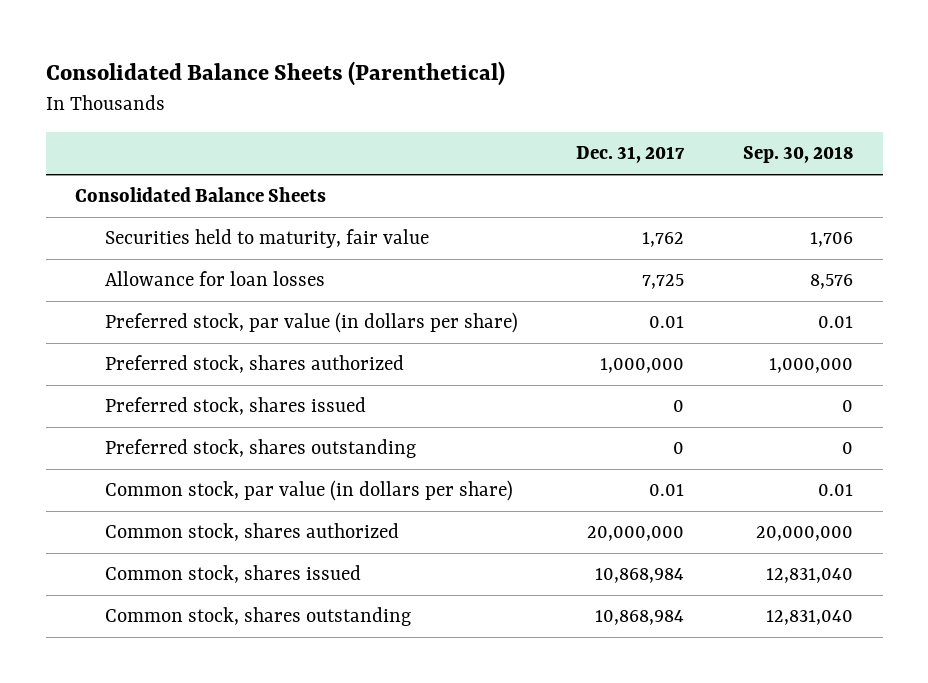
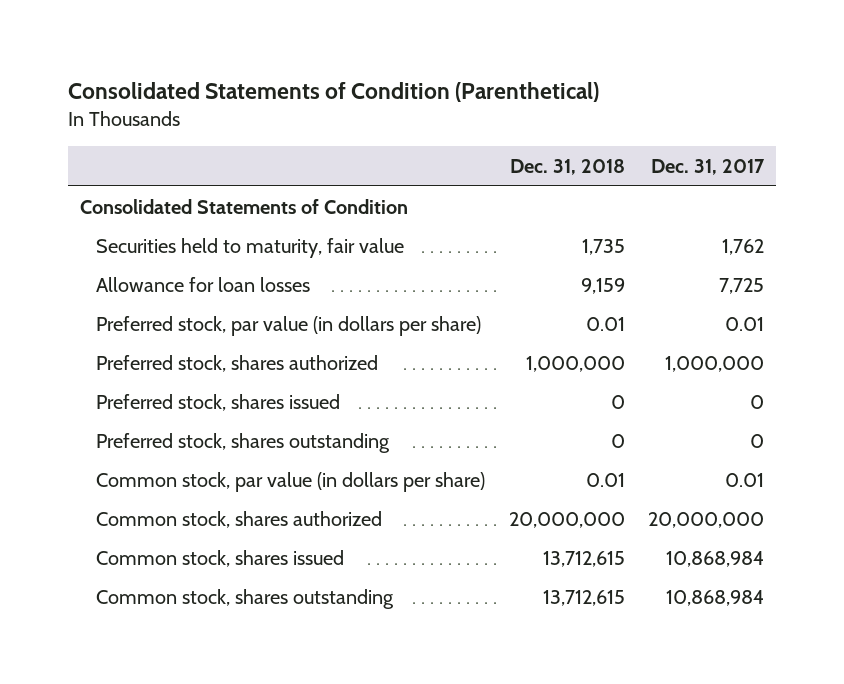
- Consolidated Balance Sheets (Parenthetical)
+ Consolidated Statements of Condition (Parenthetical)
- | Dec. 31, 2017 | Sep. 30, 2018
+ | Dec. 31, 2018 | Dec. 31, 2017
- Consolidated Balance Sheets
+ Consolidated Statements of Condition

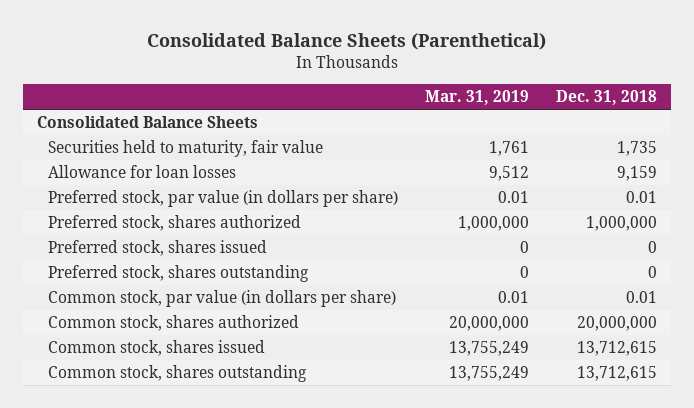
- Consolidated Statements of Condition (Parenthetical)
+ Consolidated Balance Sheets (Parenthetical)
- | Dec. 31, 2018 | Dec. 31, 2017
+ | Mar. 31, 2019 | Dec. 31, 2018
- Consolidated Statements of Condition
+ Consolidated Balance Sheets

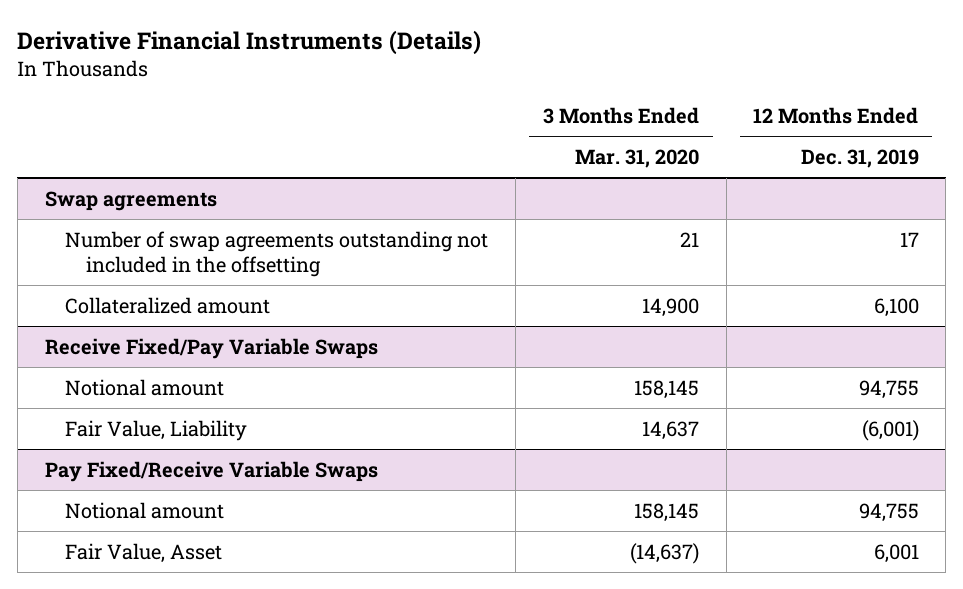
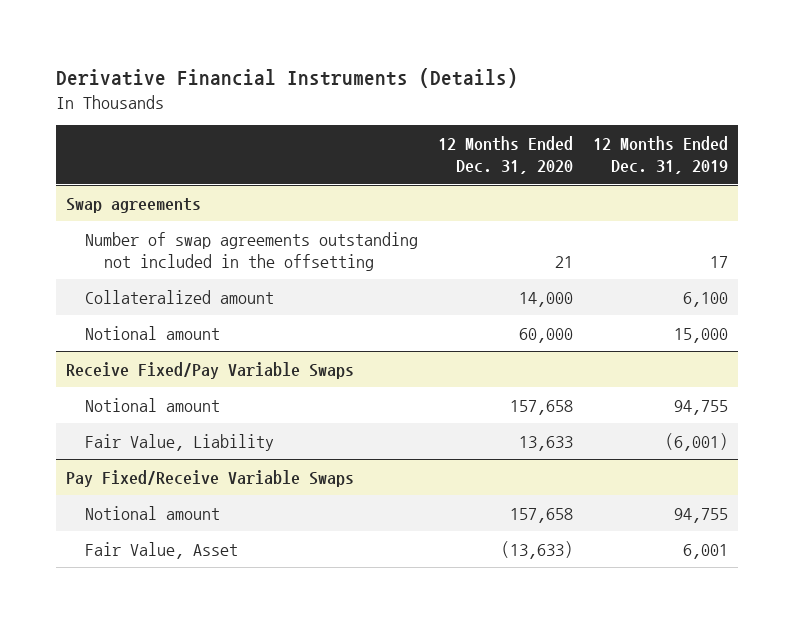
- | 3 Months Ended Mar. 31, 2020 | 12 Months Ended Dec. 31, 2019
+ | 12 Months Ended Dec. 31, 2020 | 12 Months Ended Dec. 31, 2019
@ Swap agreements
+ Notional amount | 60,000 | 15,000

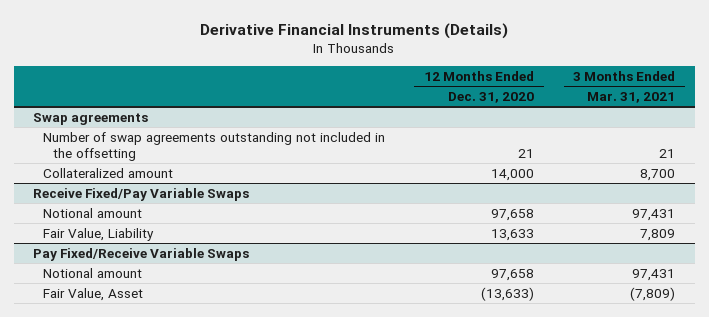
- | 12 Months Ended Dec. 31, 2020 | 12 Months Ended Dec. 31, 2019
+ | 12 Months Ended Dec. 31, 2020 | 3 Months Ended Mar. 31, 2021
@ Swap agreements
- Notional amount | 60,000 | 15,000
@ Receive Fixed/Pay Variable Swaps
- Notional amount | 157,658 | 94,755
+ Notional amount | 97,658 | 97,431
@ Pay Fixed/Receive Variable Swaps
- Notional amount | 157,658 | 94,755
+ Notional amount | 97,658 | 97,431

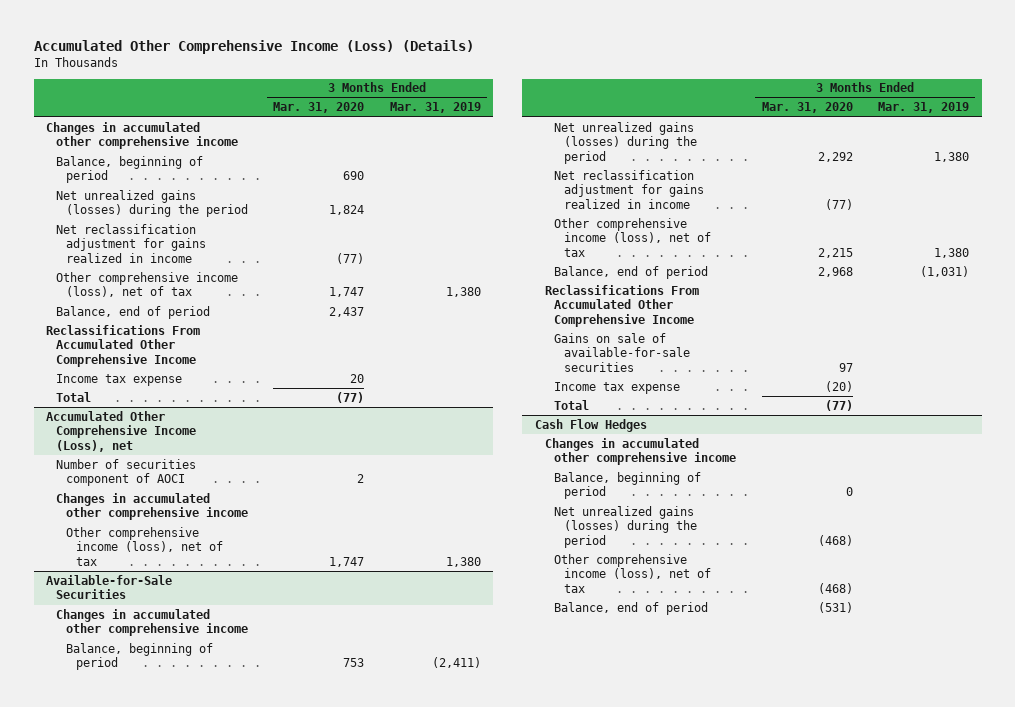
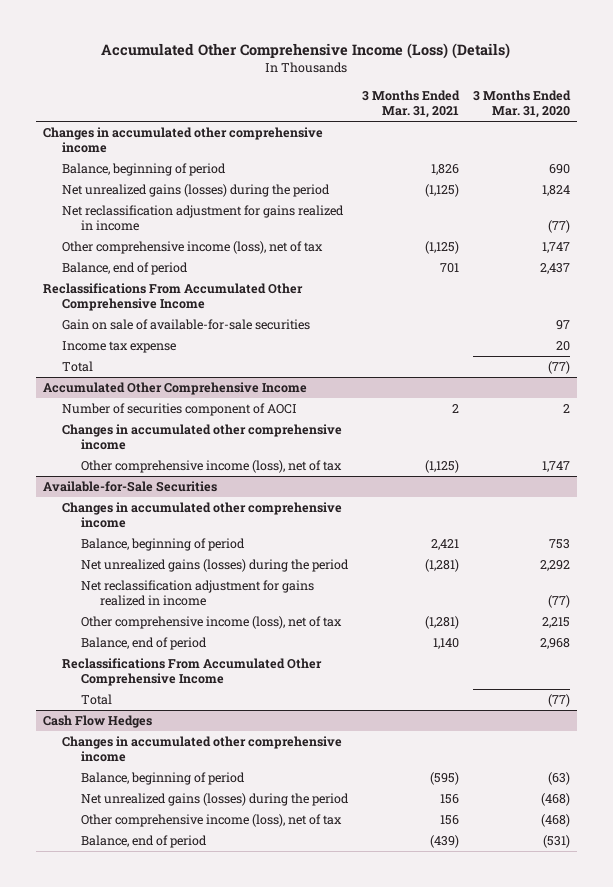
- | 3 Months Ended Mar. 31, 2020 | 3 Months Ended Mar. 31, 2019
+ | 3 Months Ended Mar. 31, 2021 | 3 Months Ended Mar. 31, 2020
+ Gain on sale of available-for-sale securities | | 97
- Accumulated Other Comprehensive Income (Loss), net
+ Accumulated Other Comprehensive Income
@ Available-for-Sale Securities
- Gains on sale of available-for-sale securities | 97 |
- Income tax expense | (20) |
@ Cash Flow Hedges
- Balance, beginning of period | 0 |
+ Balance, beginning of period | (595) | (63)

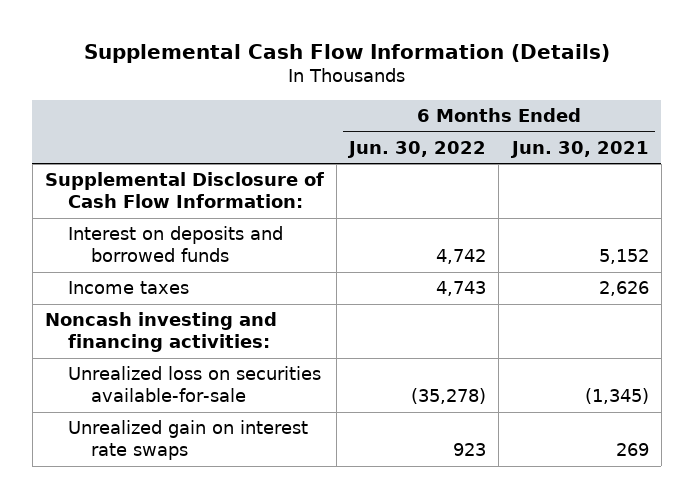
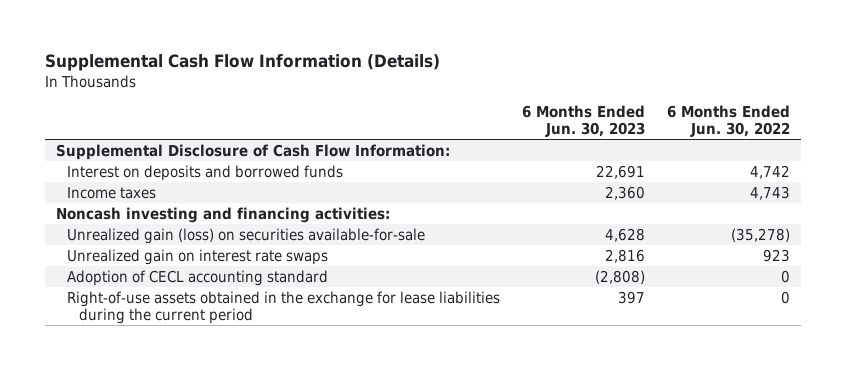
- | 6 Months Ended Jun. 30, 2022 | 6 Months Ended Jun. 30, 2021
+ | 6 Months Ended Jun. 30, 2023 | 6 Months Ended Jun. 30, 2022
- Unrealized loss on securities available-for-sale | (35,278) | (1,345)
+ Unrealized gain (loss) on securities available-for-sale | 4,628 | (35,278)
+ Adoption of CECL accounting standard | (2,808) | 0
+ Right-of-use assets obtained in the exchange for lease liabilities during the current period | 397 | 0

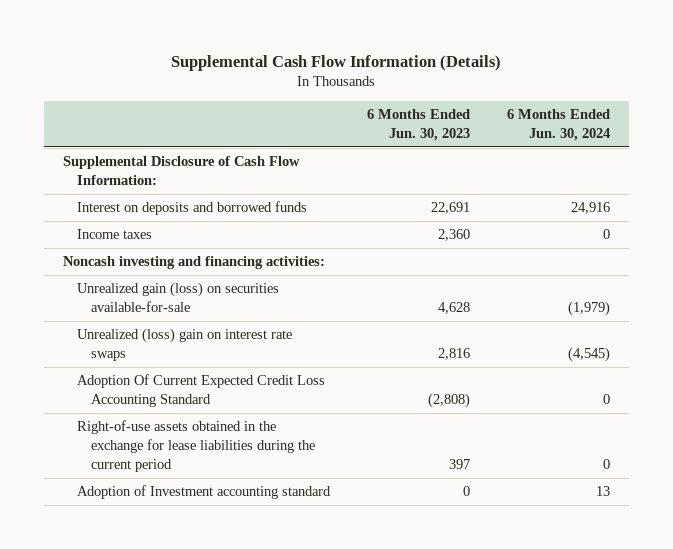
- | 6 Months Ended Jun. 30, 2023 | 6 Months Ended Jun. 30, 2022
+ | 6 Months Ended Jun. 30, 2023 | 6 Months Ended Jun. 30, 2024
- Unrealized gain on interest rate swaps | 2,816 | 923
- Adoption of CECL accounting standard | (2,808) | 0
+ Unrealized (loss) gain on interest rate swaps | 2,816 | (4,545)
+ Adoption Of Current Expected Credit Loss Accounting Standard | (2,808) | 0
+ Adoption of Investment accounting standard | 0 | 13

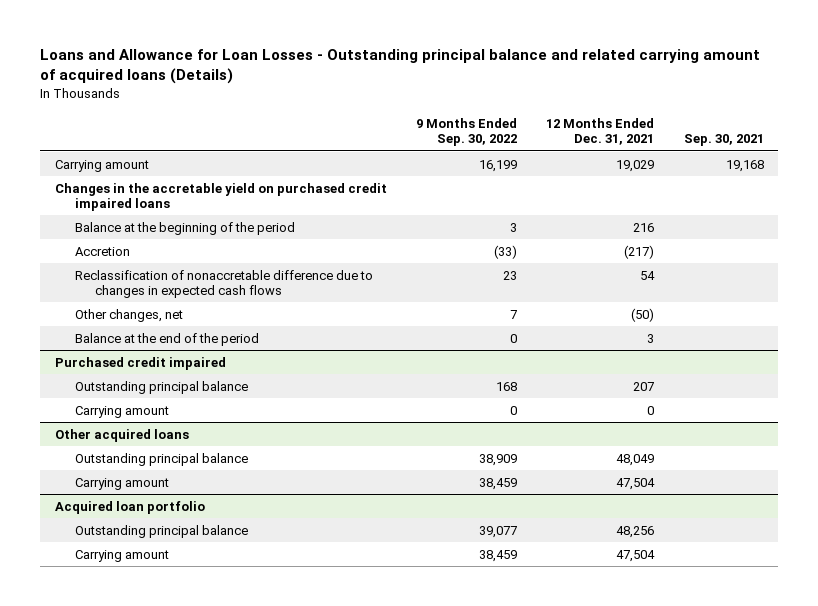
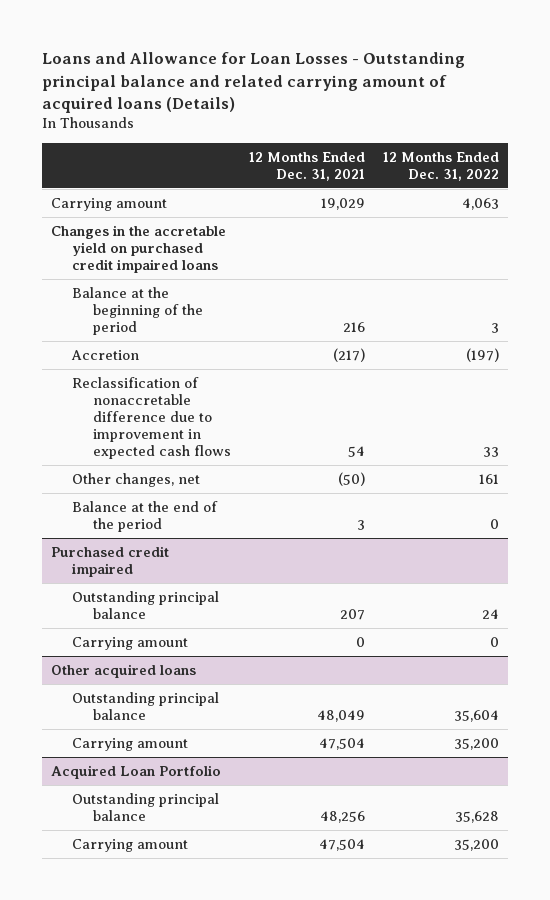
- | 9 Months Ended Sep. 30, 2022 | 12 Months Ended Dec. 31, 2021 | Sep. 30, 2021
+ | 12 Months Ended Dec. 31, 2021 | 12 Months Ended Dec. 31, 2022
- Reclassification of nonaccretable difference due to changes in expected cash flows | 23 | 54 |
+ Reclassification of nonaccretable difference due to improvement in expected cash flows | 54 | 33
- Acquired loan portfolio
+ Acquired Loan Portfolio

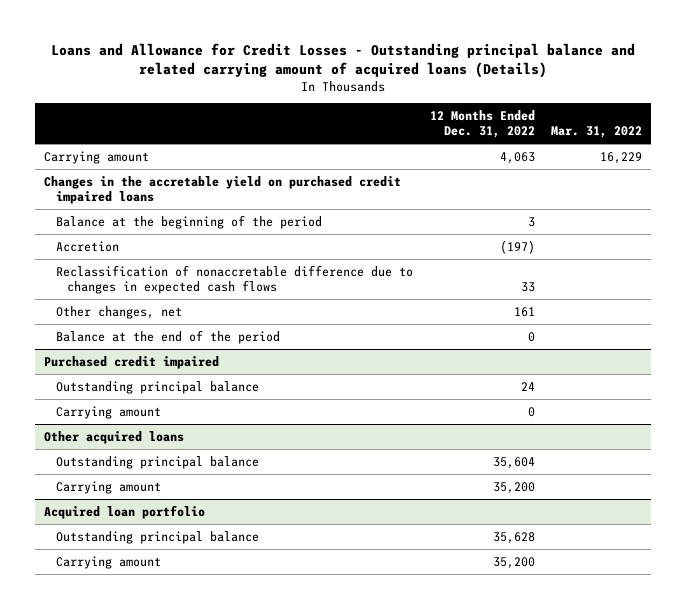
- Loans and Allowance for Loan Losses - Outstanding principal balance and related carrying amount of acquired loans (Details)
+ Loans and Allowance for Credit Losses - Outstanding principal balance and related carrying amount of acquired loans (Details)
- | 12 Months Ended Dec. 31, 2021 | 12 Months Ended Dec. 31, 2022
+ | 12 Months Ended Dec. 31, 2022 | Mar. 31, 2022
- Reclassification of nonaccretable difference due to improvement in expected cash flows | 54 | 33
+ Reclassification of nonaccretable difference due to changes in expected cash flows | 33 |
- Acquired Loan Portfolio
+ Acquired loan portfolio

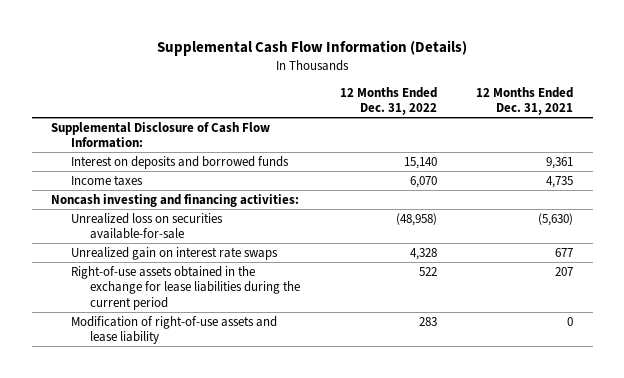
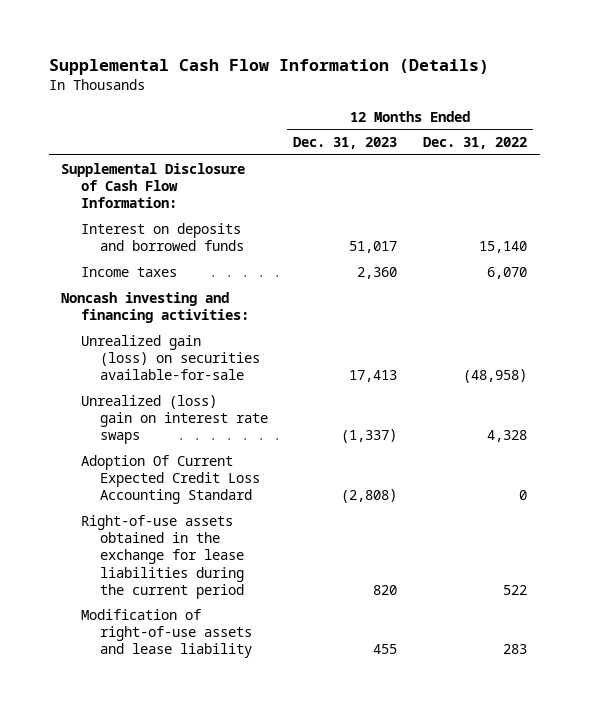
- | 12 Months Ended Dec. 31, 2022 | 12 Months Ended Dec. 31, 2021
+ | 12 Months Ended Dec. 31, 2023 | 12 Months Ended Dec. 31, 2022
- Unrealized loss on securities available-for-sale | (48,958) | (5,630)
- Unrealized gain on interest rate swaps | 4,328 | 677
+ Unrealized gain (loss) on securities available-for-sale | 17,413 | (48,958)
+ Unrealized (loss) gain on interest rate swaps | (1,337) | 4,328
+ Adoption Of Current Expected Credit Loss Accounting Standard | (2,808) | 0

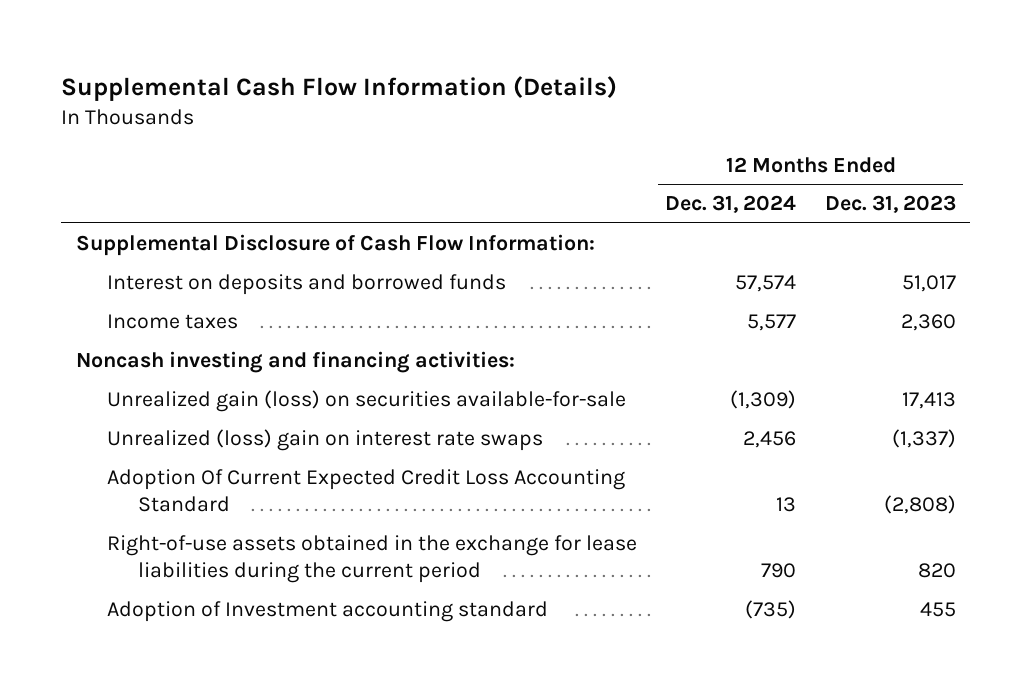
- | 12 Months Ended Dec. 31, 2023 | 12 Months Ended Dec. 31, 2022
+ | 12 Months Ended Dec. 31, 2024 | 12 Months Ended Dec. 31, 2023
- Modification of right-of-use assets and lease liability | 455 | 283
+ Adoption of Investment accounting standard | (735) | 455

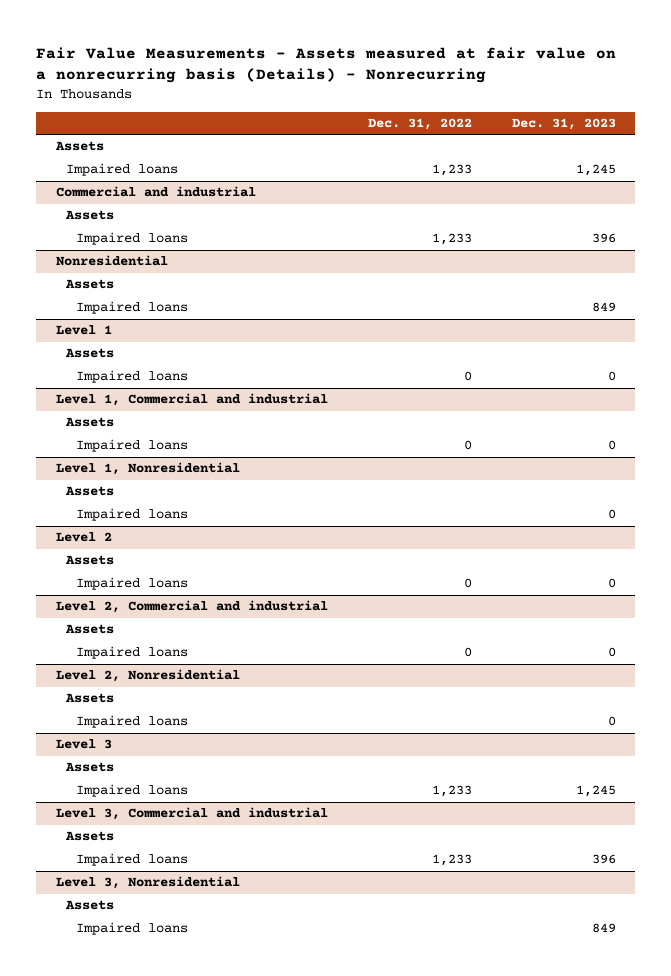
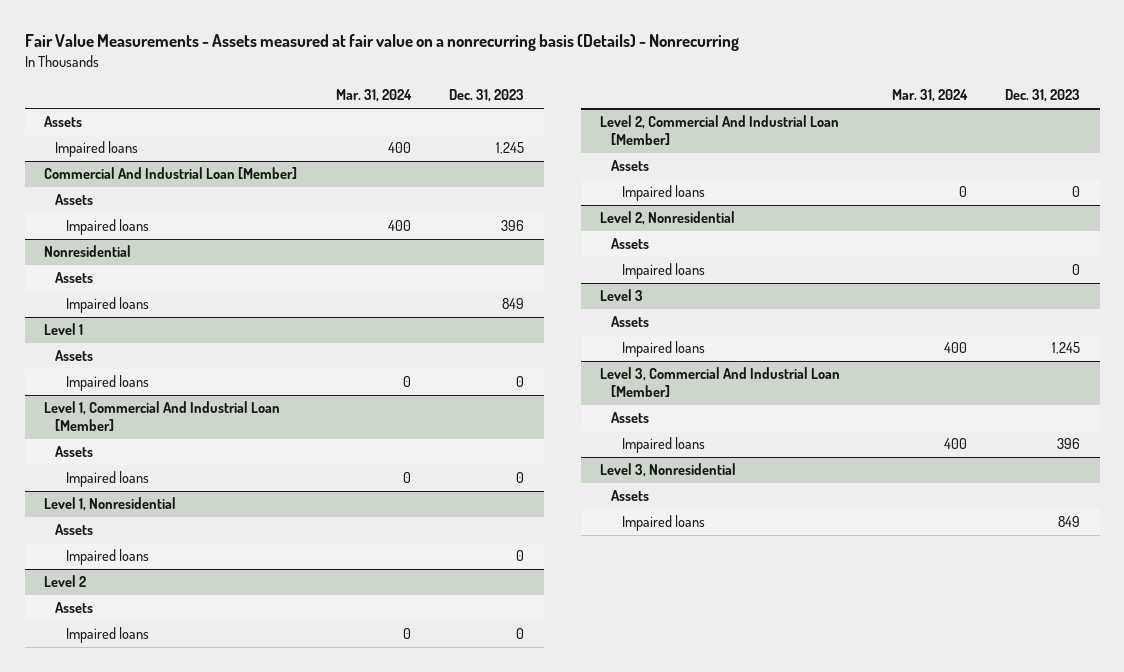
- | Dec. 31, 2022 | Dec. 31, 2023
+ | Mar. 31, 2024 | Dec. 31, 2023
- Commercial and industrial
+ Commercial And Industrial Loan [Member]
- Level 1, Commercial and industrial
+ Level 1, Commercial And Industrial Loan [Member]
- Level 2, Commercial and industrial
+ Level 2, Commercial And Industrial Loan [Member]
- Level 3, Commercial and industrial
+ Level 3, Commercial And Industrial Loan [Member]

